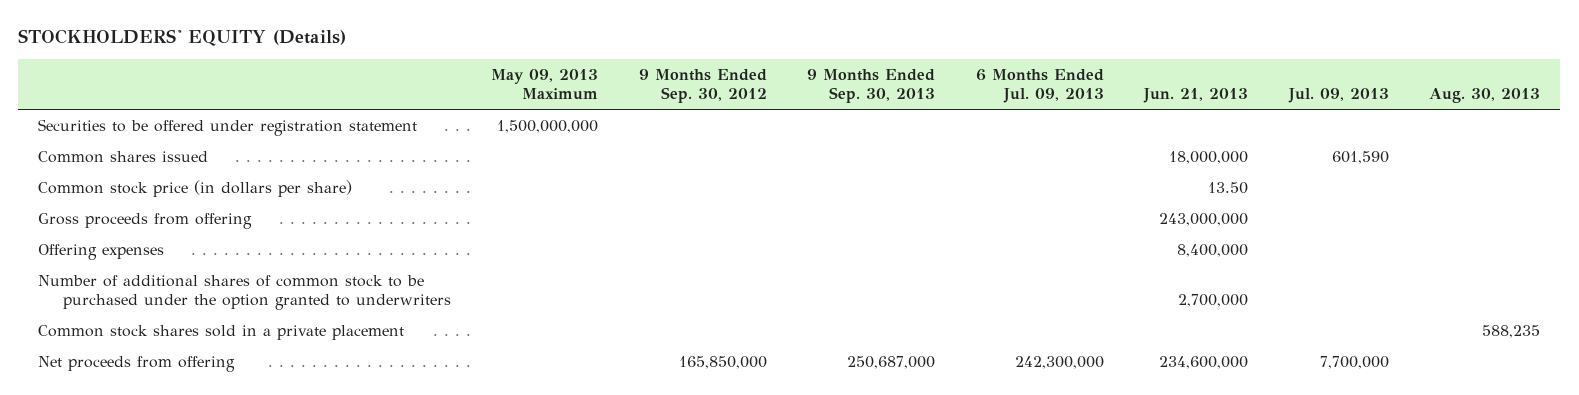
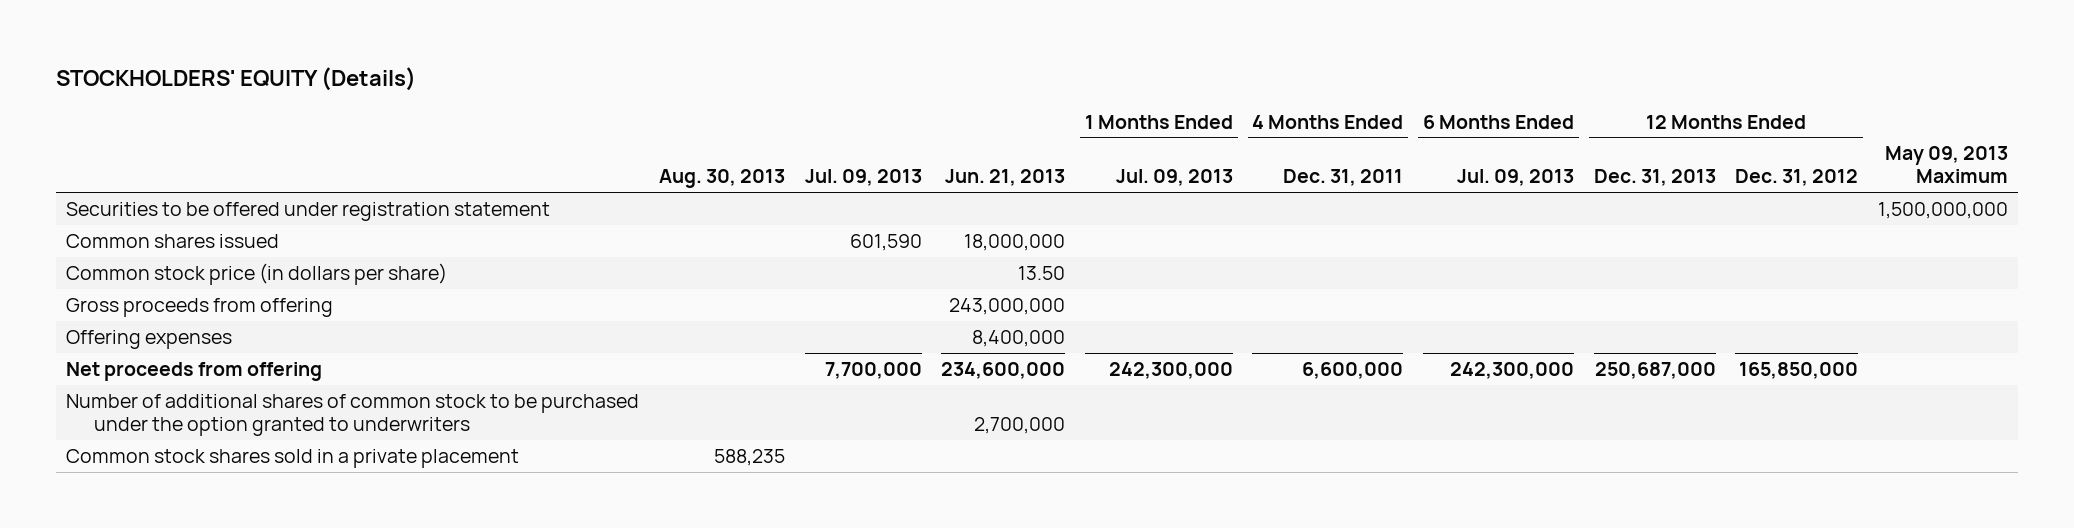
- | May 09, 2013 Maximum | 9 Months Ended Sep. 30, 2012 | 9 Months Ended Sep. 30, 2013 | 6 Months Ended Jul. 09, 2013 | Jun. 21, 2013 | Jul. 09, 2013 | Aug. 30, 2013
+ | Aug. 30, 2013 | Jul. 09, 2013 | Jun. 21, 2013 | 1 Months Ended Jul. 09, 2013 | 4 Months Ended Dec. 31, 2011 | 6 Months Ended Jul. 09, 2013 | 12 Months Ended Dec. 31, 2013 | 12 Months Ended Dec. 31, 2012 | May 09, 2013 Maximum
moved up: Net proceeds from offering | | 7,700,000 | 234,600,000 | 242,300,000 | 6,600,000 | 242,300,000 | 250,687,000 | 165,850,000 |

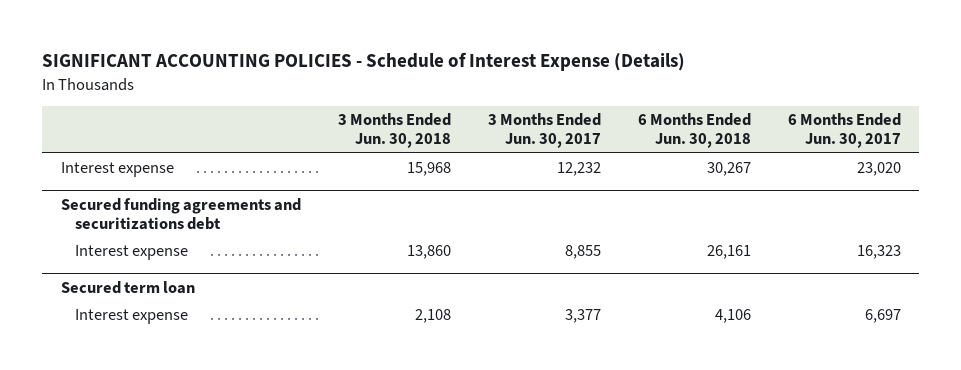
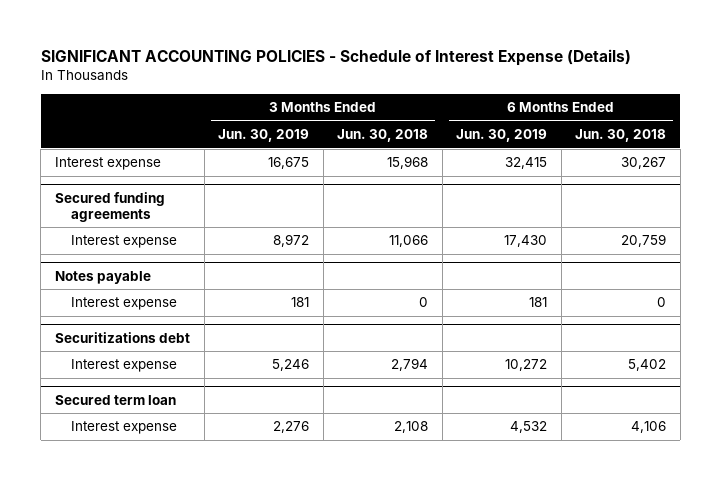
- | 3 Months Ended Jun. 30, 2018 | 3 Months Ended Jun. 30, 2017 | 6 Months Ended Jun. 30, 2018 | 6 Months Ended Jun. 30, 2017
+ | 3 Months Ended Jun. 30, 2019 | 3 Months Ended Jun. 30, 2018 | 6 Months Ended Jun. 30, 2019 | 6 Months Ended Jun. 30, 2018
- Secured funding agreements and securitizations debt
- Interest expense | 13,860 | 8,855 | 26,161 | 16,323
+ Secured funding agreements
+ Interest expense | 8,972 | 11,066 | 17,430 | 20,759
+ Notes payable
+ Interest expense | 181 | 0 | 181 | 0
+ Securitizations debt
+ Interest expense | 5,246 | 2,794 | 10,272 | 5,402

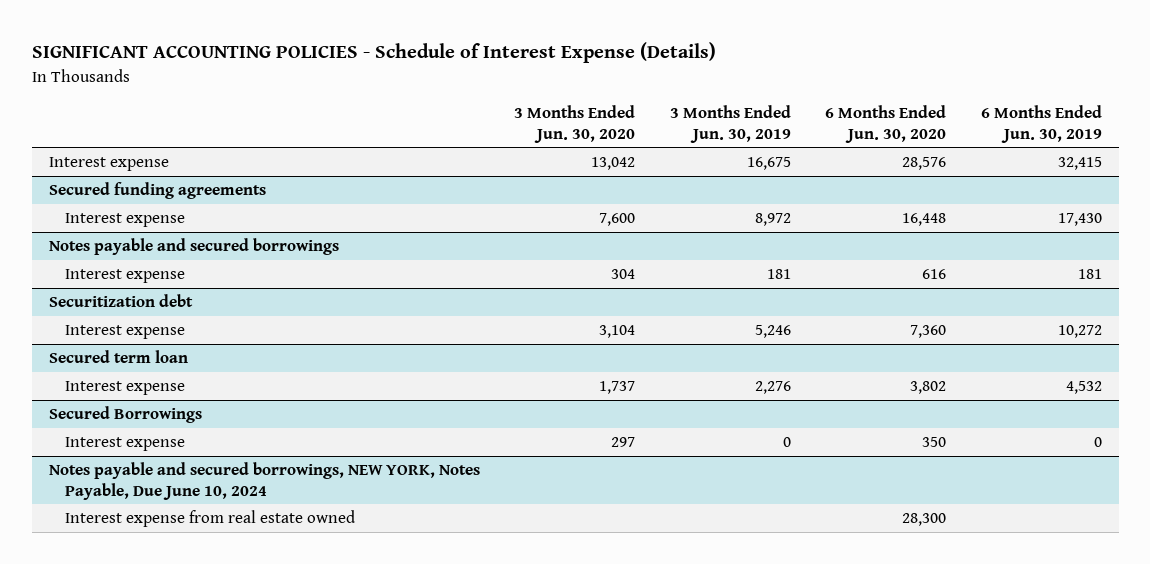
- | 3 Months Ended Jun. 30, 2019 | 3 Months Ended Jun. 30, 2018 | 6 Months Ended Jun. 30, 2019 | 6 Months Ended Jun. 30, 2018
+ | 3 Months Ended Jun. 30, 2020 | 3 Months Ended Jun. 30, 2019 | 6 Months Ended Jun. 30, 2020 | 6 Months Ended Jun. 30, 2019
- Notes payable
+ Notes payable and secured borrowings
- Securitizations debt
+ Securitization debt
+ Secured Borrowings
+ Interest expense | 297 | 0 | 350 | 0
+ Notes payable and secured borrowings, NEW YORK, Notes Payable, Due June 10, 2024
+ Interest expense from real estate owned | | | 28,300 |

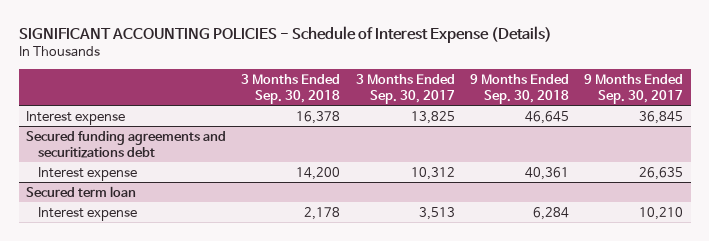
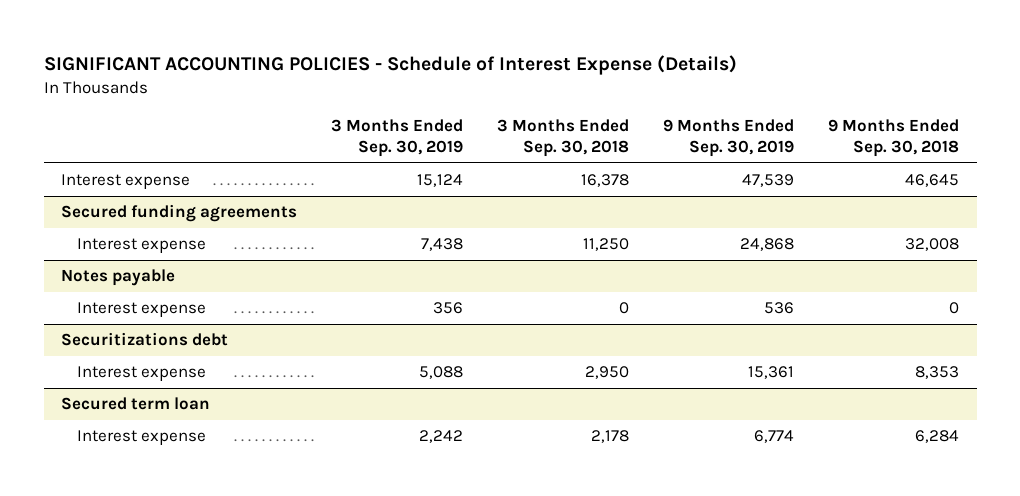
- | 3 Months Ended Sep. 30, 2018 | 3 Months Ended Sep. 30, 2017 | 9 Months Ended Sep. 30, 2018 | 9 Months Ended Sep. 30, 2017
+ | 3 Months Ended Sep. 30, 2019 | 3 Months Ended Sep. 30, 2018 | 9 Months Ended Sep. 30, 2019 | 9 Months Ended Sep. 30, 2018
- Secured funding agreements and securitizations debt
- Interest expense | 14,200 | 10,312 | 40,361 | 26,635
+ Secured funding agreements
+ Interest expense | 7,438 | 11,250 | 24,868 | 32,008
+ Notes payable
+ Interest expense | 356 | 0 | 536 | 0
+ Securitizations debt
+ Interest expense | 5,088 | 2,950 | 15,361 | 8,353

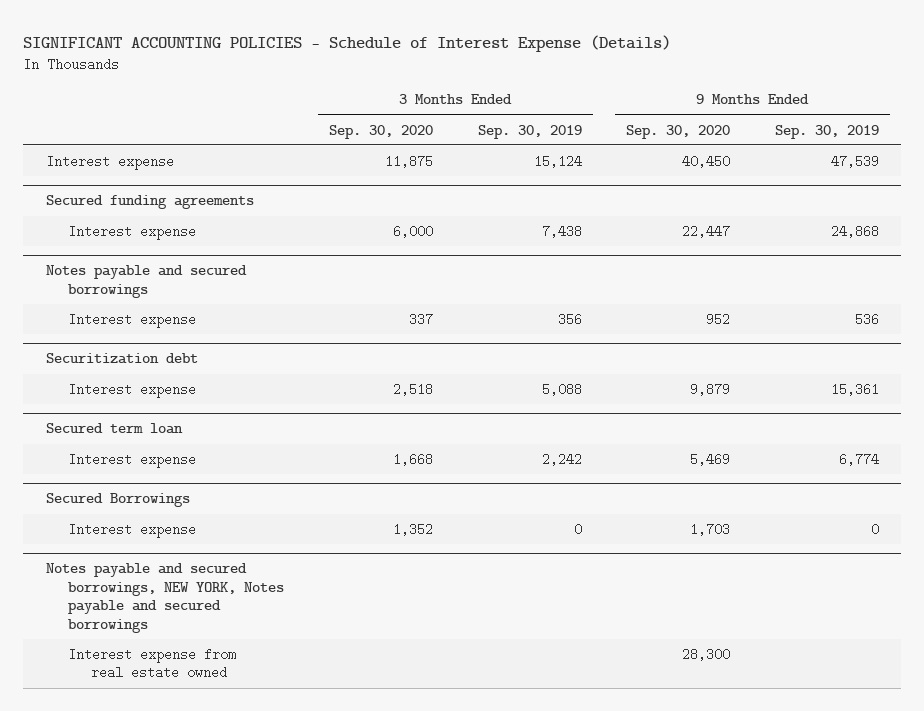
- | 3 Months Ended Sep. 30, 2019 | 3 Months Ended Sep. 30, 2018 | 9 Months Ended Sep. 30, 2019 | 9 Months Ended Sep. 30, 2018
+ | 3 Months Ended Sep. 30, 2020 | 3 Months Ended Sep. 30, 2019 | 9 Months Ended Sep. 30, 2020 | 9 Months Ended Sep. 30, 2019
- Notes payable
+ Notes payable and secured borrowings
- Securitizations debt
+ Securitization debt
+ Secured Borrowings
+ Interest expense | 1,352 | 0 | 1,703 | 0
+ Notes payable and secured borrowings, NEW YORK, Notes payable and secured borrowings
+ Interest expense from real estate owned | | | 28,300 |

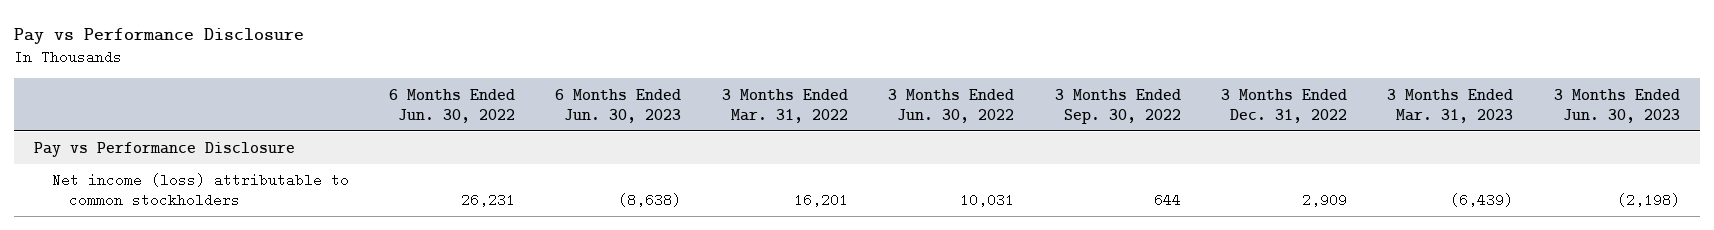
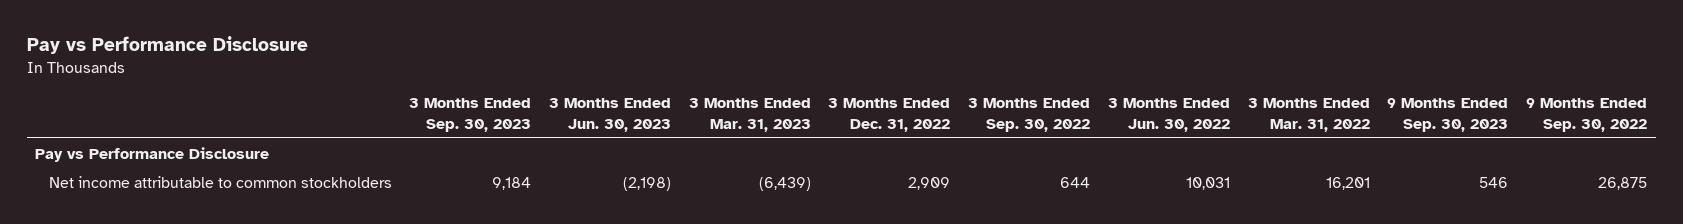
- | 6 Months Ended Jun. 30, 2022 | 6 Months Ended Jun. 30, 2023 | 3 Months Ended Mar. 31, 2022 | 3 Months Ended Jun. 30, 2022 | 3 Months Ended Sep. 30, 2022 | 3 Months Ended Dec. 31, 2022 | 3 Months Ended Mar. 31, 2023 | 3 Months Ended Jun. 30, 2023
+ | 3 Months Ended Sep. 30, 2023 | 3 Months Ended Jun. 30, 2023 | 3 Months Ended Mar. 31, 2023 | 3 Months Ended Dec. 31, 2022 | 3 Months Ended Sep. 30, 2022 | 3 Months Ended Jun. 30, 2022 | 3 Months Ended Mar. 31, 2022 | 9 Months Ended Sep. 30, 2023 | 9 Months Ended Sep. 30, 2022
- Net income (loss) attributable to common stockholders | 26,231 | (8,638) | 16,201 | 10,031 | 644 | 2,909 | (6,439) | (2,198)
+ Net income attributable to common stockholders | 9,184 | (2,198) | (6,439) | 2,909 | 644 | 10,031 | 16,201 | 546 | 26,875

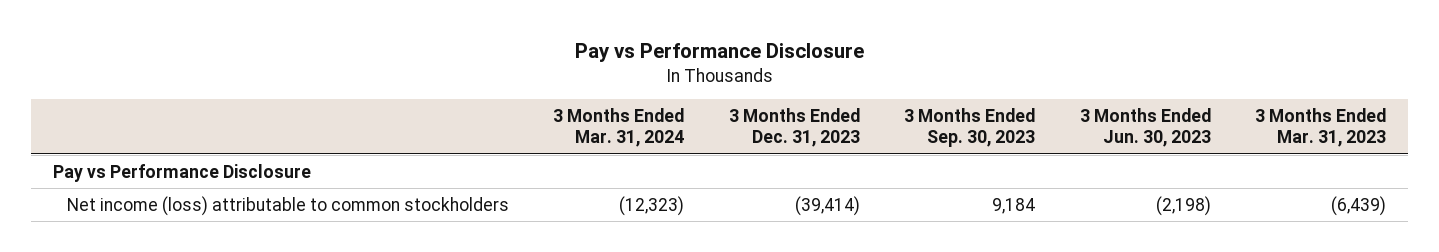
- | 3 Months Ended Sep. 30, 2023 | 3 Months Ended Jun. 30, 2023 | 3 Months Ended Mar. 31, 2023 | 3 Months Ended Dec. 31, 2022 | 3 Months Ended Sep. 30, 2022 | 3 Months Ended Jun. 30, 2022 | 3 Months Ended Mar. 31, 2022 | 9 Months Ended Sep. 30, 2023 | 9 Months Ended Sep. 30, 2022
+ | 3 Months Ended Mar. 31, 2024 | 3 Months Ended Dec. 31, 2023 | 3 Months Ended Sep. 30, 2023 | 3 Months Ended Jun. 30, 2023 | 3 Months Ended Mar. 31, 2023
- Net income attributable to common stockholders | 9,184 | (2,198) | (6,439) | 2,909 | 644 | 10,031 | 16,201 | 546 | 26,875
+ Net income (loss) attributable to common stockholders | (12,323) | (39,414) | 9,184 | (2,198) | (6,439)

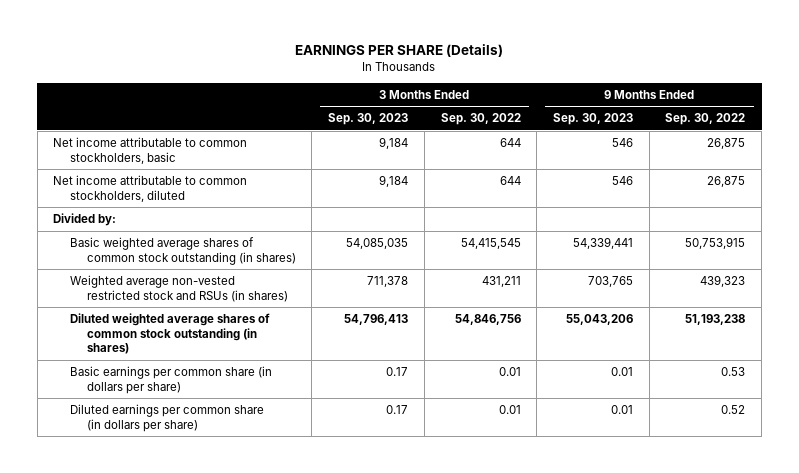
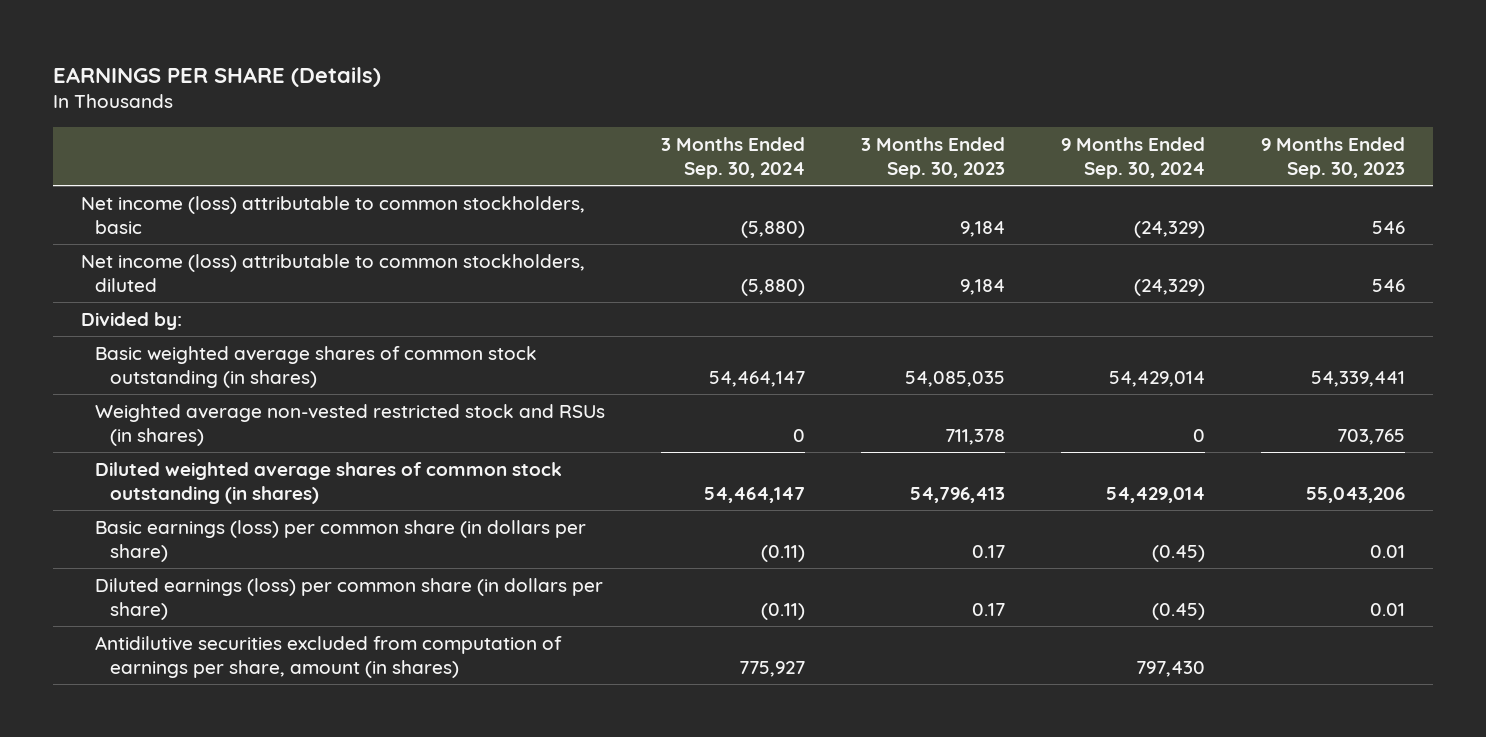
- | 3 Months Ended Sep. 30, 2023 | 3 Months Ended Sep. 30, 2022 | 9 Months Ended Sep. 30, 2023 | 9 Months Ended Sep. 30, 2022
+ | 3 Months Ended Sep. 30, 2024 | 3 Months Ended Sep. 30, 2023 | 9 Months Ended Sep. 30, 2024 | 9 Months Ended Sep. 30, 2023
- Net income attributable to common stockholders, basic | 9,184 | 644 | 546 | 26,875
- Net income attributable to common stockholders, diluted | 9,184 | 644 | 546 | 26,875
+ Net income (loss) attributable to common stockholders, basic | (5,880) | 9,184 | (24,329) | 546
+ Net income (loss) attributable to common stockholders, diluted | (5,880) | 9,184 | (24,329) | 546
- Basic earnings per common share (in dollars per share) | 0.17 | 0.01 | 0.01 | 0.53
- Diluted earnings per common share (in dollars per share) | 0.17 | 0.01 | 0.01 | 0.52
+ Basic earnings (loss) per common share (in dollars per share) | (0.11) | 0.17 | (0.45) | 0.01
+ Diluted earnings (loss) per common share (in dollars per share) | (0.11) | 0.17 | (0.45) | 0.01
+ Antidilutive securities excluded from computation of earnings per share, amount (in shares) | 775,927 | | 797,430 |

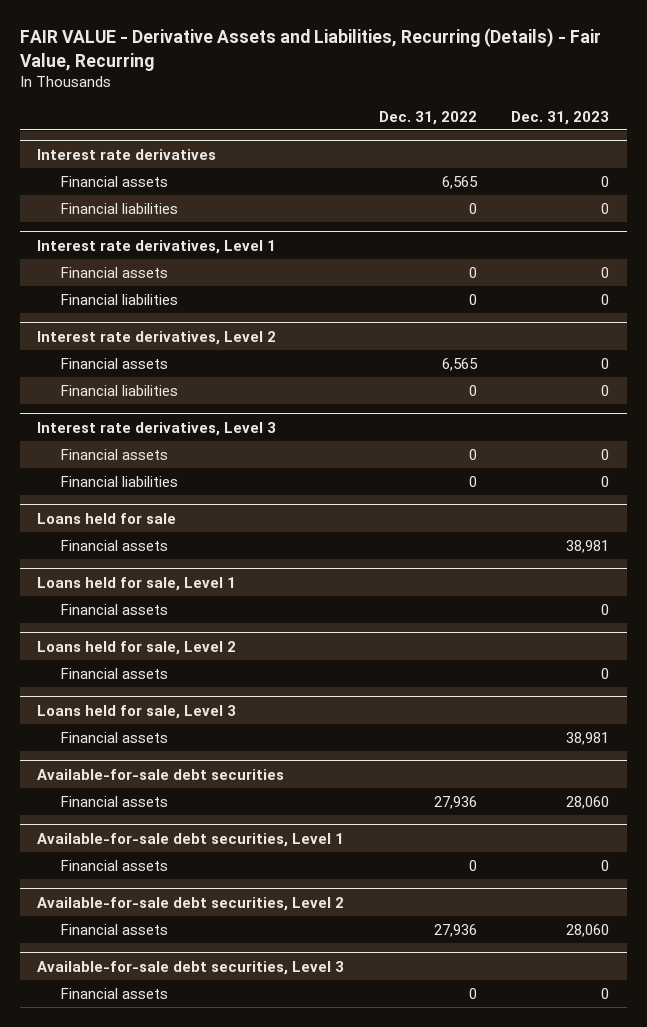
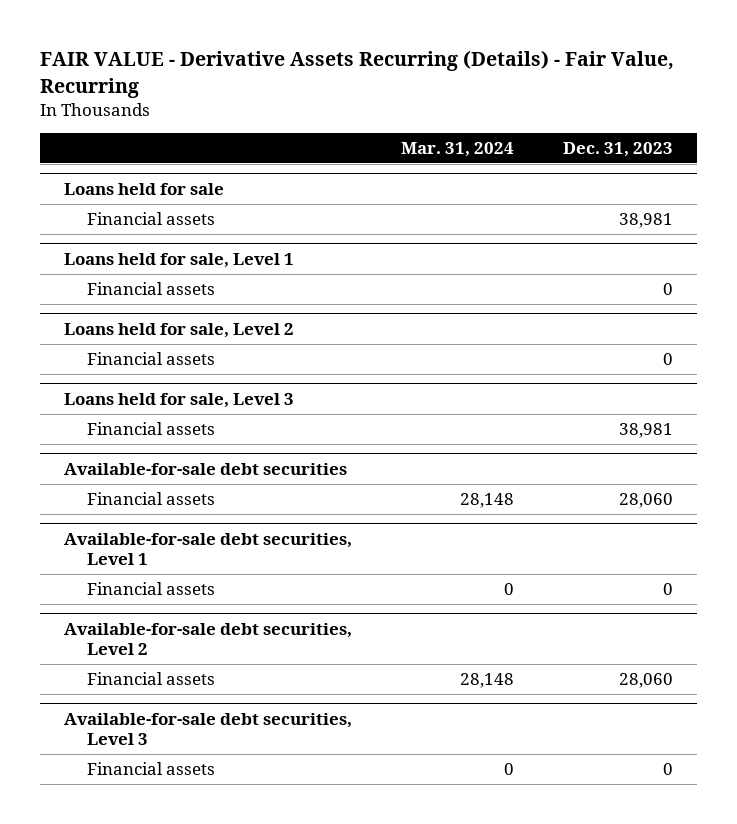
- FAIR VALUE - Derivative Assets and Liabilities, Recurring (Details) - Fair Value, Recurring
+ FAIR VALUE - Derivative Assets Recurring (Details) - Fair Value, Recurring
- | Dec. 31, 2022 | Dec. 31, 2023
+ | Mar. 31, 2024 | Dec. 31, 2023
- Interest rate derivatives
- Financial assets | 6,565 | 0
- Financial liabilities | 0 | 0
- Interest rate derivatives, Level 1
- Financial assets | 0 | 0
- Financial liabilities | 0 | 0
- Interest rate derivatives, Level 2
- Financial assets | 6,565 | 0
- Financial liabilities | 0 | 0
- Interest rate derivatives, Level 3
- Financial assets | 0 | 0
- Financial liabilities | 0 | 0

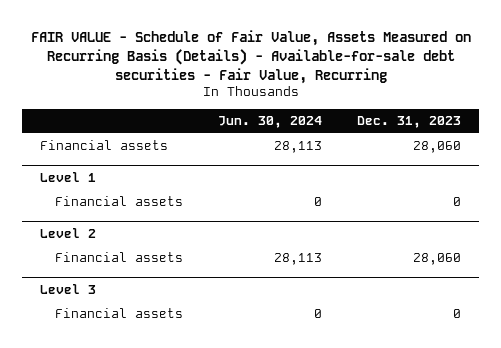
- FAIR VALUE - Derivative Assets Recurring (Details) - Fair Value, Recurring
+ FAIR VALUE - Schedule of Fair Value, Assets Measured on Recurring Basis (Details) - Available-for-sale debt securities - Fair Value, Recurring
- | Mar. 31, 2024 | Dec. 31, 2023
+ | Jun. 30, 2024 | Dec. 31, 2023
- Loans held for sale
- Financial assets | | 38,981
- Loans held for sale, Level 1
- Financial assets | | 0
- Loans held for sale, Level 2
- Financial assets | | 0
- Loans held for sale, Level 3
- Financial assets | | 38,981
- Available-for-sale debt securities
- Available-for-sale debt securities, Level 1
+ Level 1
- Available-for-sale debt securities, Level 2
+ Level 2
- Available-for-sale debt securities, Level 3
+ Level 3

